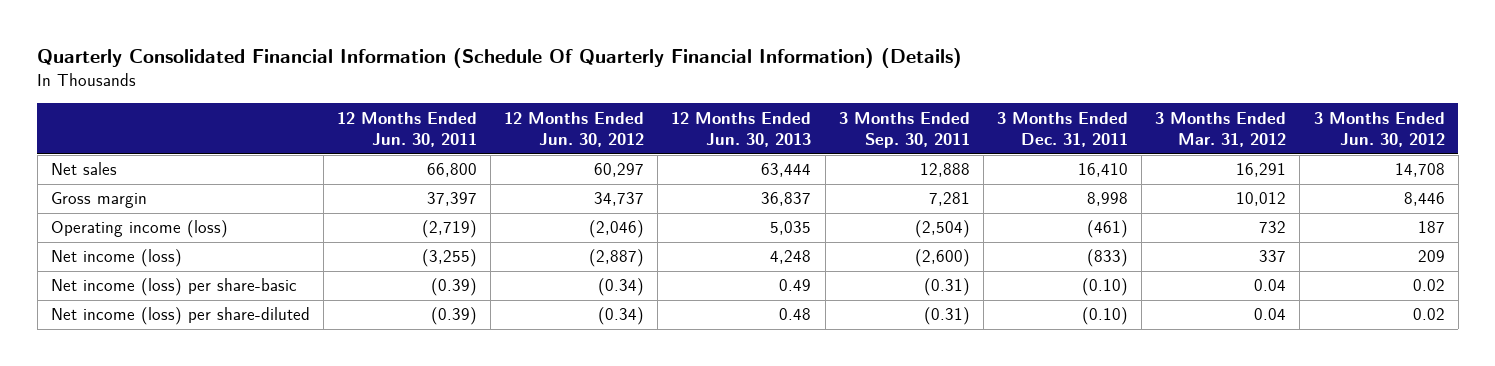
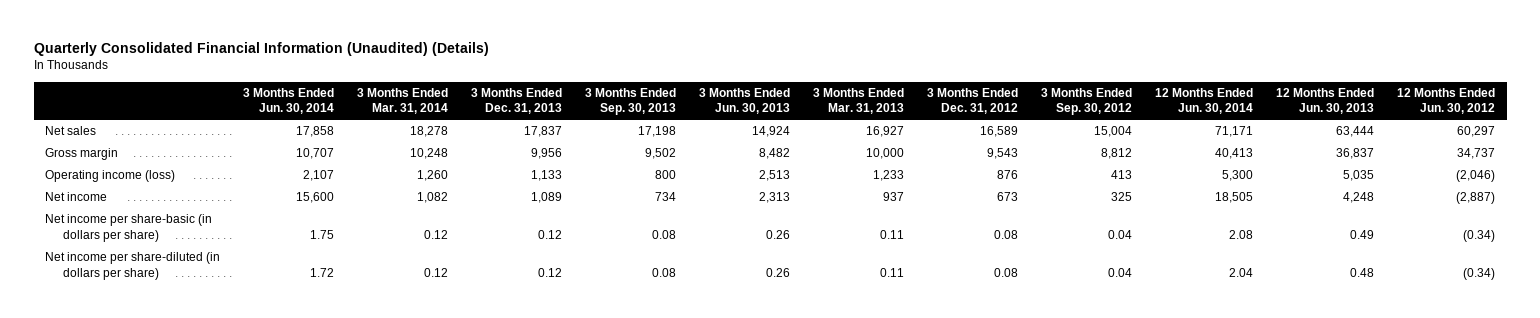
- Quarterly Consolidated Financial Information (Schedule Of Quarterly Financial Information) (Details)
+ Quarterly Consolidated Financial Information (Unaudited) (Details)
- | 12 Months Ended Jun. 30, 2011 | 12 Months Ended Jun. 30, 2012 | 12 Months Ended Jun. 30, 2013 | 3 Months Ended Sep. 30, 2011 | 3 Months Ended Dec. 31, 2011 | 3 Months Ended Mar. 31, 2012 | 3 Months Ended Jun. 30, 2012
+ | 3 Months Ended Jun. 30, 2014 | 3 Months Ended Mar. 31, 2014 | 3 Months Ended Dec. 31, 2013 | 3 Months Ended Sep. 30, 2013 | 3 Months Ended Jun. 30, 2013 | 3 Months Ended Mar. 31, 2013 | 3 Months Ended Dec. 31, 2012 | 3 Months Ended Sep. 30, 2012 | 12 Months Ended Jun. 30, 2014 | 12 Months Ended Jun. 30, 2013 | 12 Months Ended Jun. 30, 2012
- Net income (loss) | (3,255) | (2,887) | 4,248 | (2,600) | (833) | 337 | 209
- Net income (loss) per share-basic | (0.39) | (0.34) | 0.49 | (0.31) | (0.10) | 0.04 | 0.02
- Net income (loss) per share-diluted | (0.39) | (0.34) | 0.48 | (0.31) | (0.10) | 0.04 | 0.02
+ Net income | 15,600 | 1,082 | 1,089 | 734 | 2,313 | 937 | 673 | 325 | 18,505 | 4,248 | (2,887)
+ Net income per share-basic (in dollars per share) | 1.75 | 0.12 | 0.12 | 0.08 | 0.26 | 0.11 | 0.08 | 0.04 | 2.08 | 0.49 | (0.34)
+ Net income per share-diluted (in dollars per share) | 1.72 | 0.12 | 0.12 | 0.08 | 0.26 | 0.11 | 0.08 | 0.04 | 2.04 | 0.48 | (0.34)

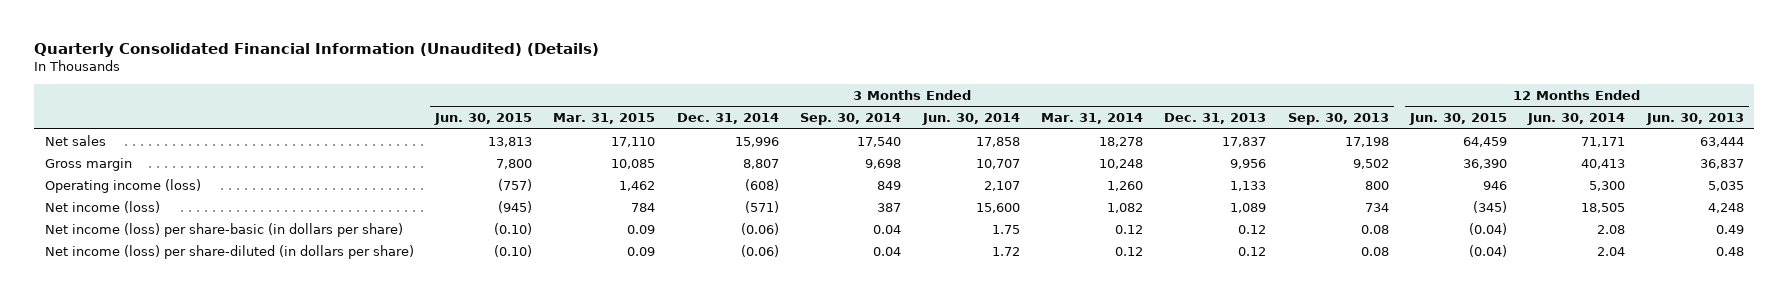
- | 3 Months Ended Jun. 30, 2014 | 3 Months Ended Mar. 31, 2014 | 3 Months Ended Dec. 31, 2013 | 3 Months Ended Sep. 30, 2013 | 3 Months Ended Jun. 30, 2013 | 3 Months Ended Mar. 31, 2013 | 3 Months Ended Dec. 31, 2012 | 3 Months Ended Sep. 30, 2012 | 12 Months Ended Jun. 30, 2014 | 12 Months Ended Jun. 30, 2013 | 12 Months Ended Jun. 30, 2012
+ | 3 Months Ended Jun. 30, 2015 | 3 Months Ended Mar. 31, 2015 | 3 Months Ended Dec. 31, 2014 | 3 Months Ended Sep. 30, 2014 | 3 Months Ended Jun. 30, 2014 | 3 Months Ended Mar. 31, 2014 | 3 Months Ended Dec. 31, 2013 | 3 Months Ended Sep. 30, 2013 | 12 Months Ended Jun. 30, 2015 | 12 Months Ended Jun. 30, 2014 | 12 Months Ended Jun. 30, 2013
- Net income | 15,600 | 1,082 | 1,089 | 734 | 2,313 | 937 | 673 | 325 | 18,505 | 4,248 | (2,887)
- Net income per share-basic (in dollars per share) | 1.75 | 0.12 | 0.12 | 0.08 | 0.26 | 0.11 | 0.08 | 0.04 | 2.08 | 0.49 | (0.34)
- Net income per share-diluted (in dollars per share) | 1.72 | 0.12 | 0.12 | 0.08 | 0.26 | 0.11 | 0.08 | 0.04 | 2.04 | 0.48 | (0.34)
+ Net income (loss) | (945) | 784 | (571) | 387 | 15,600 | 1,082 | 1,089 | 734 | (345) | 18,505 | 4,248
+ Net income (loss) per share-basic (in dollars per share) | (0.10) | 0.09 | (0.06) | 0.04 | 1.75 | 0.12 | 0.12 | 0.08 | (0.04) | 2.08 | 0.49
+ Net income (loss) per share-diluted (in dollars per share) | (0.10) | 0.09 | (0.06) | 0.04 | 1.72 | 0.12 | 0.12 | 0.08 | (0.04) | 2.04 | 0.48

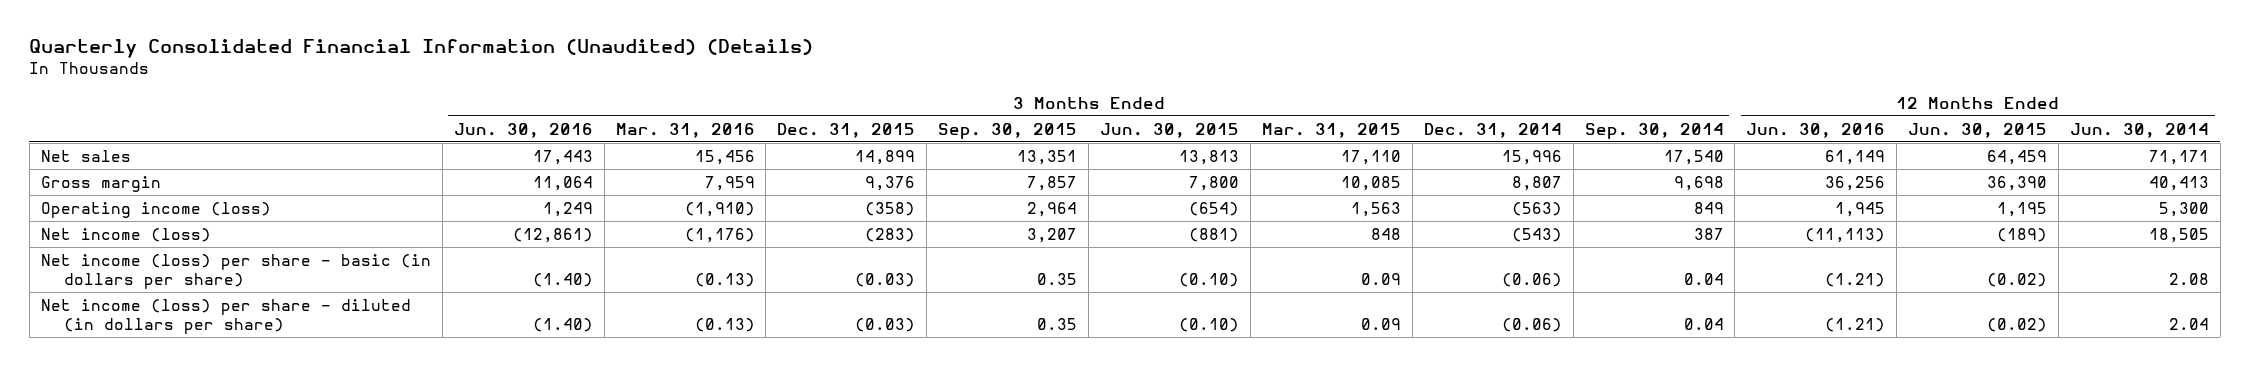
- | 3 Months Ended Jun. 30, 2015 | 3 Months Ended Mar. 31, 2015 | 3 Months Ended Dec. 31, 2014 | 3 Months Ended Sep. 30, 2014 | 3 Months Ended Jun. 30, 2014 | 3 Months Ended Mar. 31, 2014 | 3 Months Ended Dec. 31, 2013 | 3 Months Ended Sep. 30, 2013 | 12 Months Ended Jun. 30, 2015 | 12 Months Ended Jun. 30, 2014 | 12 Months Ended Jun. 30, 2013
+ | 3 Months Ended Jun. 30, 2016 | 3 Months Ended Mar. 31, 2016 | 3 Months Ended Dec. 31, 2015 | 3 Months Ended Sep. 30, 2015 | 3 Months Ended Jun. 30, 2015 | 3 Months Ended Mar. 31, 2015 | 3 Months Ended Dec. 31, 2014 | 3 Months Ended Sep. 30, 2014 | 12 Months Ended Jun. 30, 2016 | 12 Months Ended Jun. 30, 2015 | 12 Months Ended Jun. 30, 2014
- Operating income (loss) | (757) | 1,462 | (608) | 849 | 2,107 | 1,260 | 1,133 | 800 | 946 | 5,300 | 5,035
- Net income (loss) | (945) | 784 | (571) | 387 | 15,600 | 1,082 | 1,089 | 734 | (345) | 18,505 | 4,248
- Net income (loss) per share-basic (in dollars per share) | (0.10) | 0.09 | (0.06) | 0.04 | 1.75 | 0.12 | 0.12 | 0.08 | (0.04) | 2.08 | 0.49
- Net income (loss) per share-diluted (in dollars per share) | (0.10) | 0.09 | (0.06) | 0.04 | 1.72 | 0.12 | 0.12 | 0.08 | (0.04) | 2.04 | 0.48
+ Operating income (loss) | 1,249 | (1,910) | (358) | 2,964 | (654) | 1,563 | (563) | 849 | 1,945 | 1,195 | 5,300
+ Net income (loss) | (12,861) | (1,176) | (283) | 3,207 | (881) | 848 | (543) | 387 | (11,113) | (189) | 18,505
+ Net income (loss) per share - basic (in dollars per share) | (1.40) | (0.13) | (0.03) | 0.35 | (0.10) | 0.09 | (0.06) | 0.04 | (1.21) | (0.02) | 2.08
+ Net income (loss) per share - diluted (in dollars per share) | (1.40) | (0.13) | (0.03) | 0.35 | (0.10) | 0.09 | (0.06) | 0.04 | (1.21) | (0.02) | 2.04

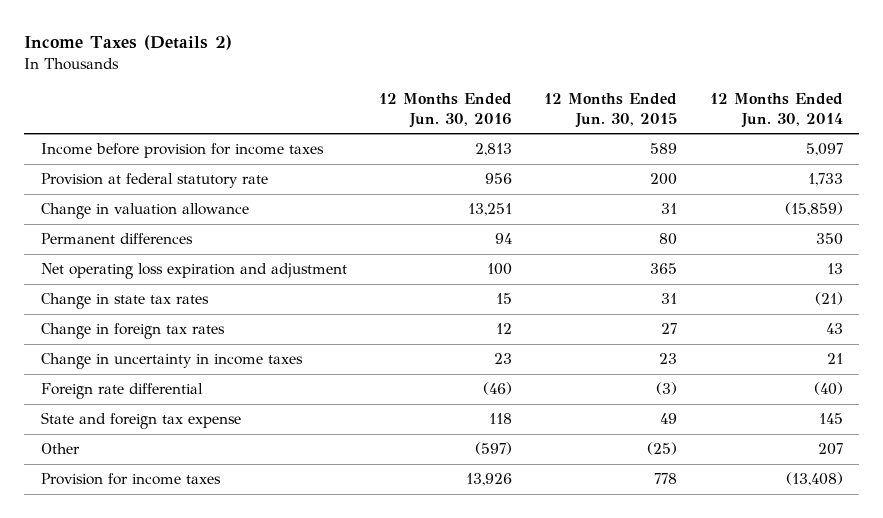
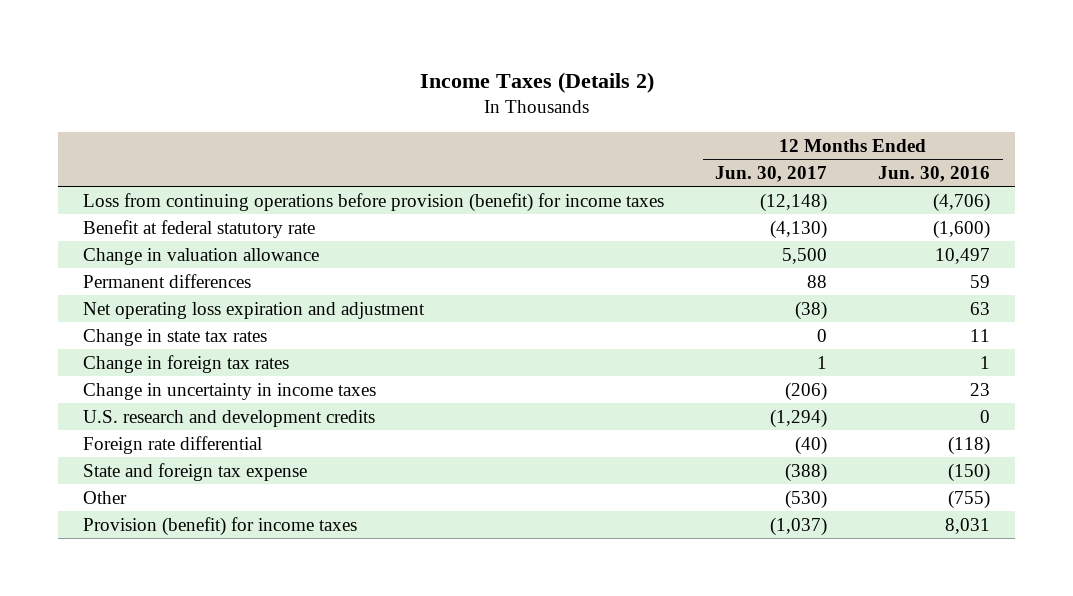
- | 12 Months Ended Jun. 30, 2016 | 12 Months Ended Jun. 30, 2015 | 12 Months Ended Jun. 30, 2014
+ | 12 Months Ended Jun. 30, 2017 | 12 Months Ended Jun. 30, 2016
- Income before provision for income taxes | 2,813 | 589 | 5,097
- Provision at federal statutory rate | 956 | 200 | 1,733
- Change in valuation allowance | 13,251 | 31 | (15,859)
- Permanent differences | 94 | 80 | 350
- Net operating loss expiration and adjustment | 100 | 365 | 13
- Change in state tax rates | 15 | 31 | (21)
- Change in foreign tax rates | 12 | 27 | 43
+ Loss from continuing operations before provision (benefit) for income taxes | (12,148) | (4,706)
+ Benefit at federal statutory rate | (4,130) | (1,600)
+ Change in valuation allowance | 5,500 | 10,497
+ Permanent differences | 88 | 59
+ Net operating loss expiration and adjustment | (38) | 63
+ Change in state tax rates | 0 | 11
+ Change in foreign tax rates | 1 | 1
- Foreign rate differential | (46) | (3) | (40)
- State and foreign tax expense | 118 | 49 | 145
- Other | (597) | (25) | 207
- Provision for income taxes | 13,926 | 778 | (13,408)
+ U.S. research and development credits | (1,294) | 0
+ Foreign rate differential | (40) | (118)
+ State and foreign tax expense | (388) | (150)
+ Other | (530) | (755)
+ Provision (benefit) for income taxes | (1,037) | 8,031

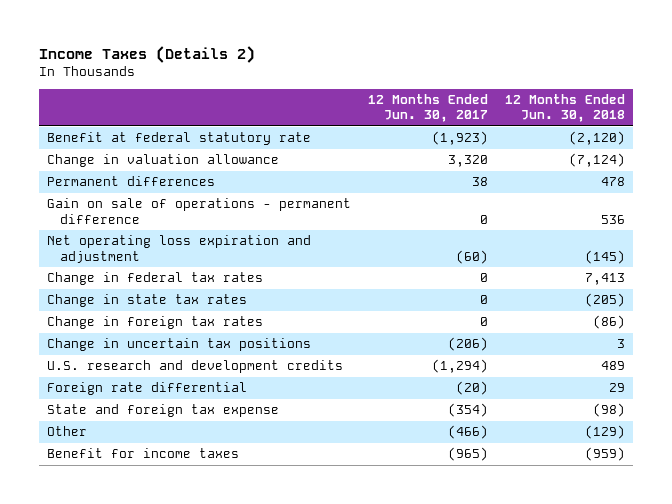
- | 12 Months Ended Jun. 30, 2017 | 12 Months Ended Jun. 30, 2016
+ | 12 Months Ended Jun. 30, 2017 | 12 Months Ended Jun. 30, 2018
- Loss from continuing operations before provision (benefit) for income taxes | (12,148) | (4,706)
- Benefit at federal statutory rate | (4,130) | (1,600)
- Change in valuation allowance | 5,500 | 10,497
- Permanent differences | 88 | 59
- Net operating loss expiration and adjustment | (38) | 63
+ Benefit at federal statutory rate | (1,923) | (2,120)
+ Change in valuation allowance | 3,320 | (7,124)
+ Permanent differences | 38 | 478
+ Gain on sale of operations - permanent difference | 0 | 536
+ Net operating loss expiration and adjustment | (60) | (145)
+ Change in federal tax rates | 0 | 7,413
- Change in foreign tax rates | 1 | 1
- Change in uncertainty in income taxes | (206) | 23
+ Change in foreign tax rates | 0 | (86)
+ Change in uncertain tax positions | (206) | 3
- Foreign rate differential | (40) | (118)
- State and foreign tax expense | (388) | (150)
- Other | (530) | (755)
- Provision (benefit) for income taxes | (1,037) | 8,031
+ Foreign rate differential | (20) | 29
+ State and foreign tax expense | (354) | (98)
+ Other | (466) | (129)
+ Benefit for income taxes | (965) | (959)

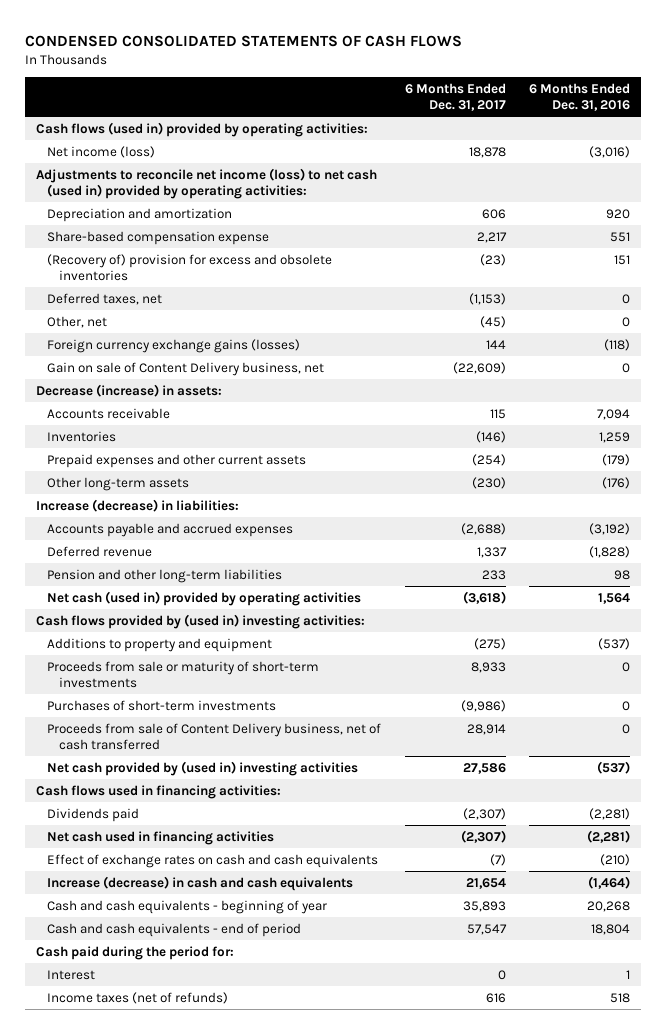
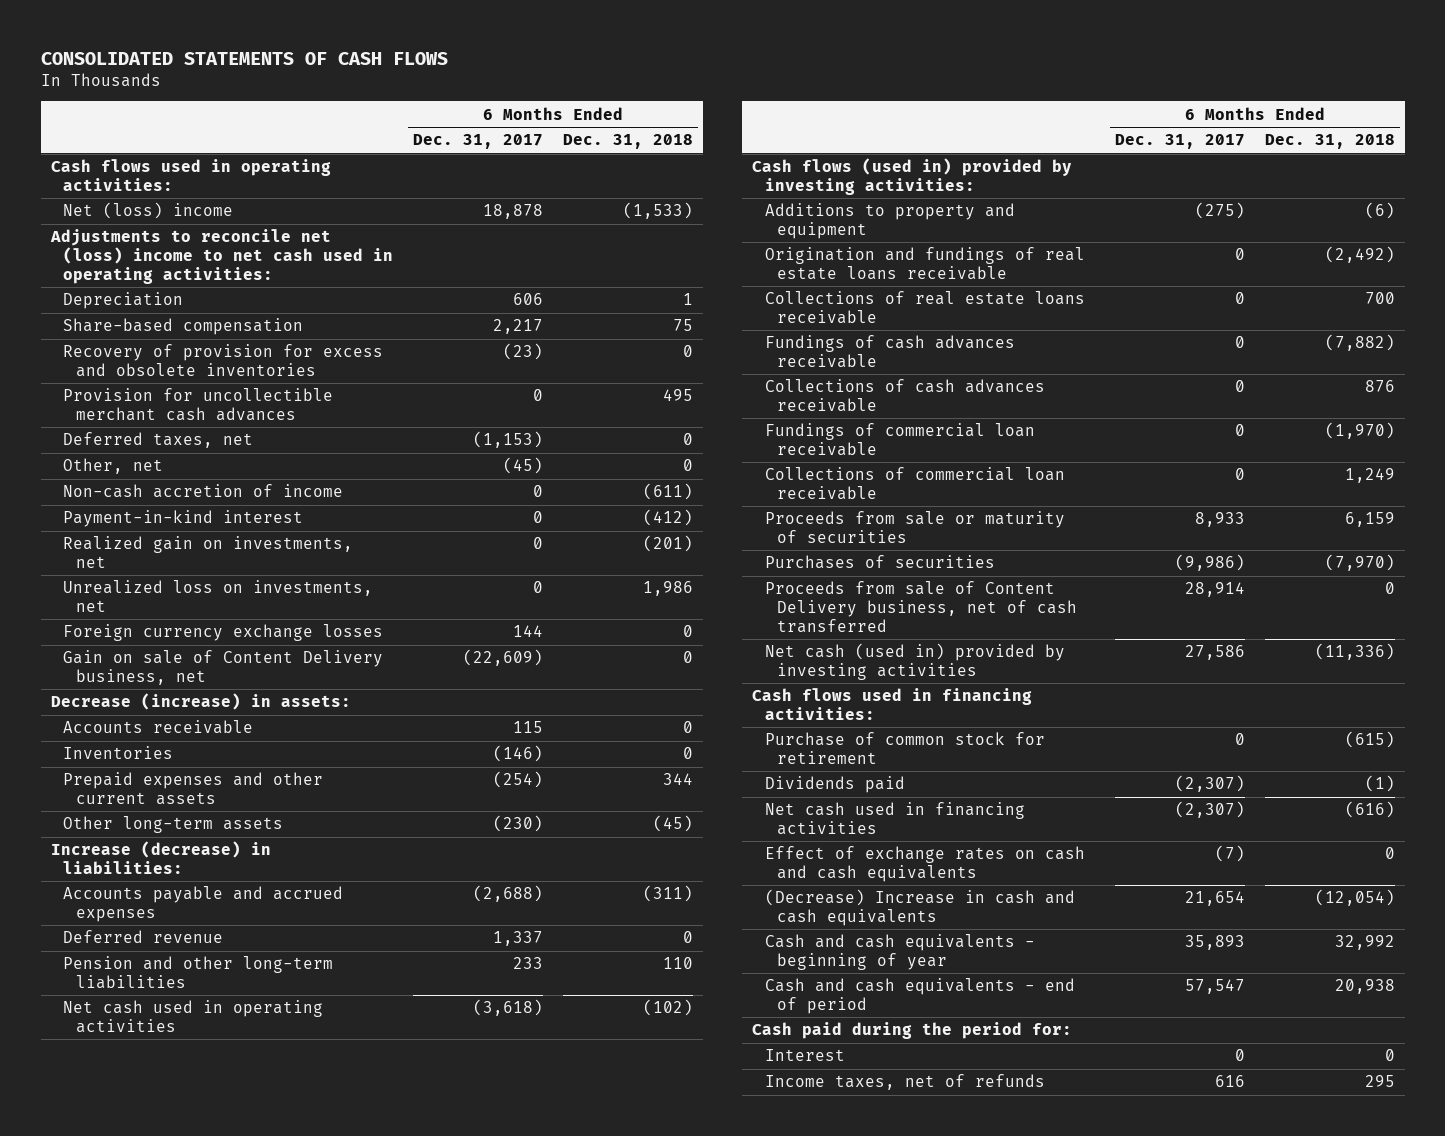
- CONDENSED CONSOLIDATED STATEMENTS OF CASH FLOWS
+ CONSOLIDATED STATEMENTS OF CASH FLOWS
- | 6 Months Ended Dec. 31, 2017 | 6 Months Ended Dec. 31, 2016
+ | 6 Months Ended Dec. 31, 2017 | 6 Months Ended Dec. 31, 2018
- Cash flows (used in) provided by operating activities:
- Net income (loss) | 18,878 | (3,016)
- Adjustments to reconcile net income (loss) to net cash (used in) provided by operating activities:
- Depreciation and amortization | 606 | 920
- Share-based compensation expense | 2,217 | 551
- (Recovery of) provision for excess and obsolete inventories | (23) | 151
+ Cash flows used in operating activities:
+ Net (loss) income | 18,878 | (1,533)
+ Adjustments to reconcile net (loss) income to net cash used in operating activities:
+ Depreciation | 606 | 1
+ Share-based compensation | 2,217 | 75
+ Recovery of provision for excess and obsolete inventories | (23) | 0
+ Provision for uncollectible merchant cash advances | 0 | 495
- Foreign currency exchange gains (losses) | 144 | (118)
+ Non-cash accretion of income | 0 | (611)
+ Payment-in-kind interest | 0 | (412)
+ Realized gain on investments, net | 0 | (201)
+ Unrealized loss on investments, net | 0 | 1,986
+ Foreign currency exchange losses | 144 | 0
- Net cash (used in) provided by operating activities | (3,618) | 1,564
- Cash flows provided by (used in) investing activities:
+ Net cash used in operating activities | (3,618) | (102)
+ Cash flows (used in) provided by investing activities:
- Proceeds from sale or maturity of short-term investments | 8,933 | 0
- Purchases of short-term investments | (9,986) | 0
+ Origination and fundings of real estate loans receivable | 0 | (2,492)
+ Collections of real estate loans receivable | 0 | 700
+ Fundings of cash advances receivable | 0 | (7,882)
+ Collections of cash advances receivable | 0 | 876
+ Fundings of commercial loan receivable | 0 | (1,970)
+ Collections of commercial loan receivable | 0 | 1,249
+ Proceeds from sale or maturity of securities | 8,933 | 6,159
+ Purchases of securities | (9,986) | (7,970)
- Net cash provided by (used in) investing activities | 27,586 | (537)
+ Net cash (used in) provided by investing activities | 27,586 | (11,336)
+ Purchase of common stock for retirement | 0 | (615)
- Increase (decrease) in cash and cash equivalents | 21,654 | (1,464)
+ (Decrease) Increase in cash and cash equivalents | 21,654 | (12,054)
- Income taxes (net of refunds) | 616 | 518
+ Income taxes, net of refunds | 616 | 295

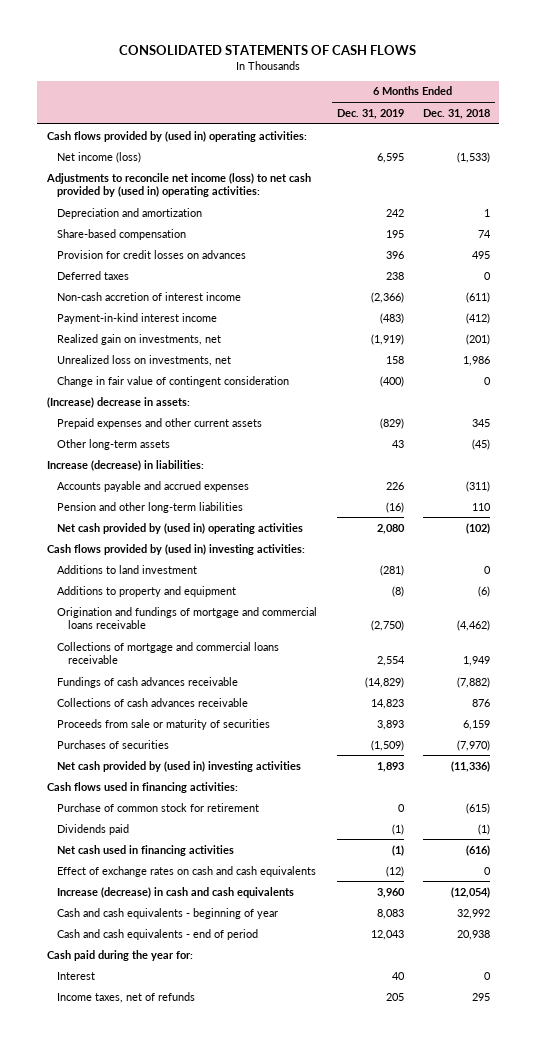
- | 6 Months Ended Dec. 31, 2017 | 6 Months Ended Dec. 31, 2018
+ | 6 Months Ended Dec. 31, 2019 | 6 Months Ended Dec. 31, 2018
- Cash flows used in operating activities:
- Net (loss) income | 18,878 | (1,533)
- Adjustments to reconcile net (loss) income to net cash used in operating activities:
- Depreciation | 606 | 1
- Share-based compensation | 2,217 | 75
- Recovery of provision for excess and obsolete inventories | (23) | 0
- Provision for uncollectible merchant cash advances | 0 | 495
- Deferred taxes, net | (1,153) | 0
- Other, net | (45) | 0
- Non-cash accretion of income | 0 | (611)
- Payment-in-kind interest | 0 | (412)
+ Cash flows provided by (used in) operating activities:
+ Net income (loss) | 6,595 | (1,533)
+ Adjustments to reconcile net income (loss) to net cash provided by (used in) operating activities:
+ Depreciation and amortization | 242 | 1
+ Share-based compensation | 195 | 74
+ Provision for credit losses on advances | 396 | 495
+ Deferred taxes | 238 | 0
+ Non-cash accretion of interest income | (2,366) | (611)
+ Payment-in-kind interest income | (483) | (412)
- Foreign currency exchange losses | 144 | 0
- Gain on sale of Content Delivery business, net | (22,609) | 0
- Decrease (increase) in assets:
- Accounts receivable | 115 | 0
- Inventories | (146) | 0
- Prepaid expenses and other current assets | (254) | 344
+ Change in fair value of contingent consideration | (400) | 0
+ (Increase) decrease in assets:
+ Prepaid expenses and other current assets | (829) | 345
- Deferred revenue | 1,337 | 0
- Net cash used in operating activities | (3,618) | (102)
- Cash flows (used in) provided by investing activities:
+ Net cash provided by (used in) operating activities | 2,080 | (102)
+ Cash flows provided by (used in) investing activities:
+ Additions to land investment | (281) | 0
- Origination and fundings of real estate loans receivable | 0 | (2,492)
- Collections of real estate loans receivable | 0 | 700
+ Origination and fundings of mortgage and commercial loans receivable | (2,750) | (4,462)
+ Collections of mortgage and commercial loans receivable | 2,554 | 1,949
- Fundings of commercial loan receivable | 0 | (1,970)
- Collections of commercial loan receivable | 0 | 1,249
- Proceeds from sale of Content Delivery business, net of cash transferred | 28,914 | 0
- Net cash (used in) provided by investing activities | 27,586 | (11,336)
+ Net cash provided by (used in) investing activities | 1,893 | (11,336)
- (Decrease) Increase in cash and cash equivalents | 21,654 | (12,054)
+ Increase (decrease) in cash and cash equivalents | 3,960 | (12,054)
- Cash paid during the period for:
+ Cash paid during the year for:

